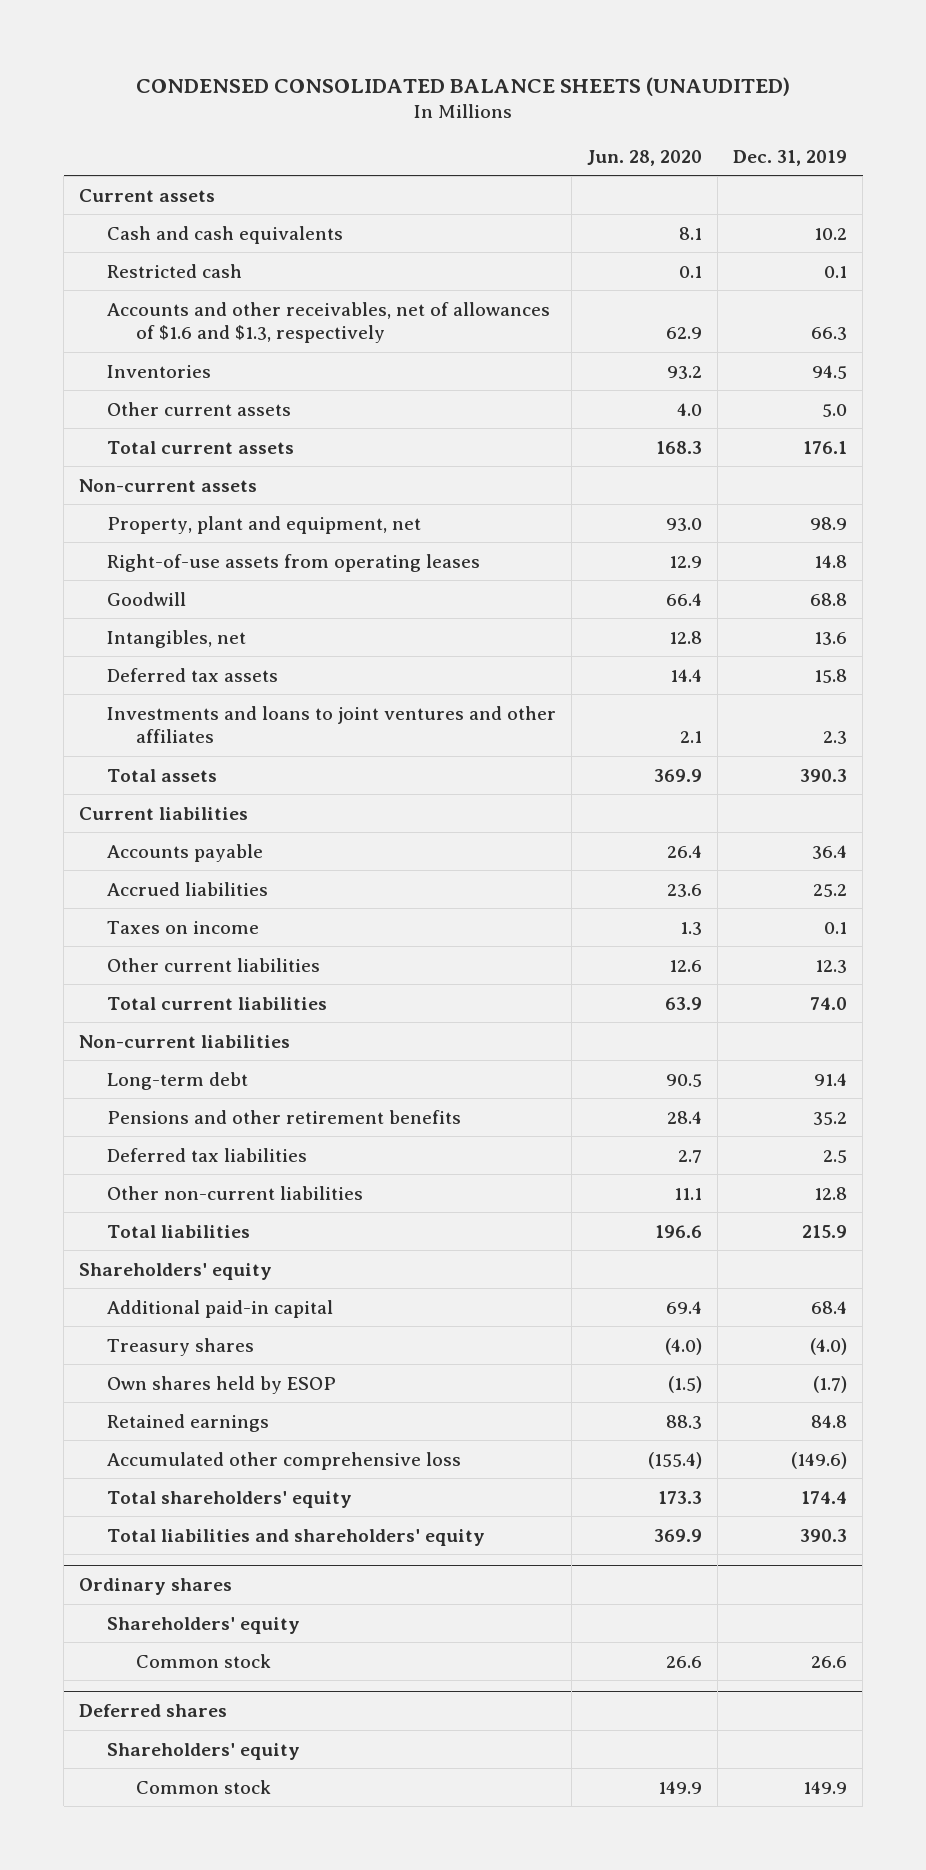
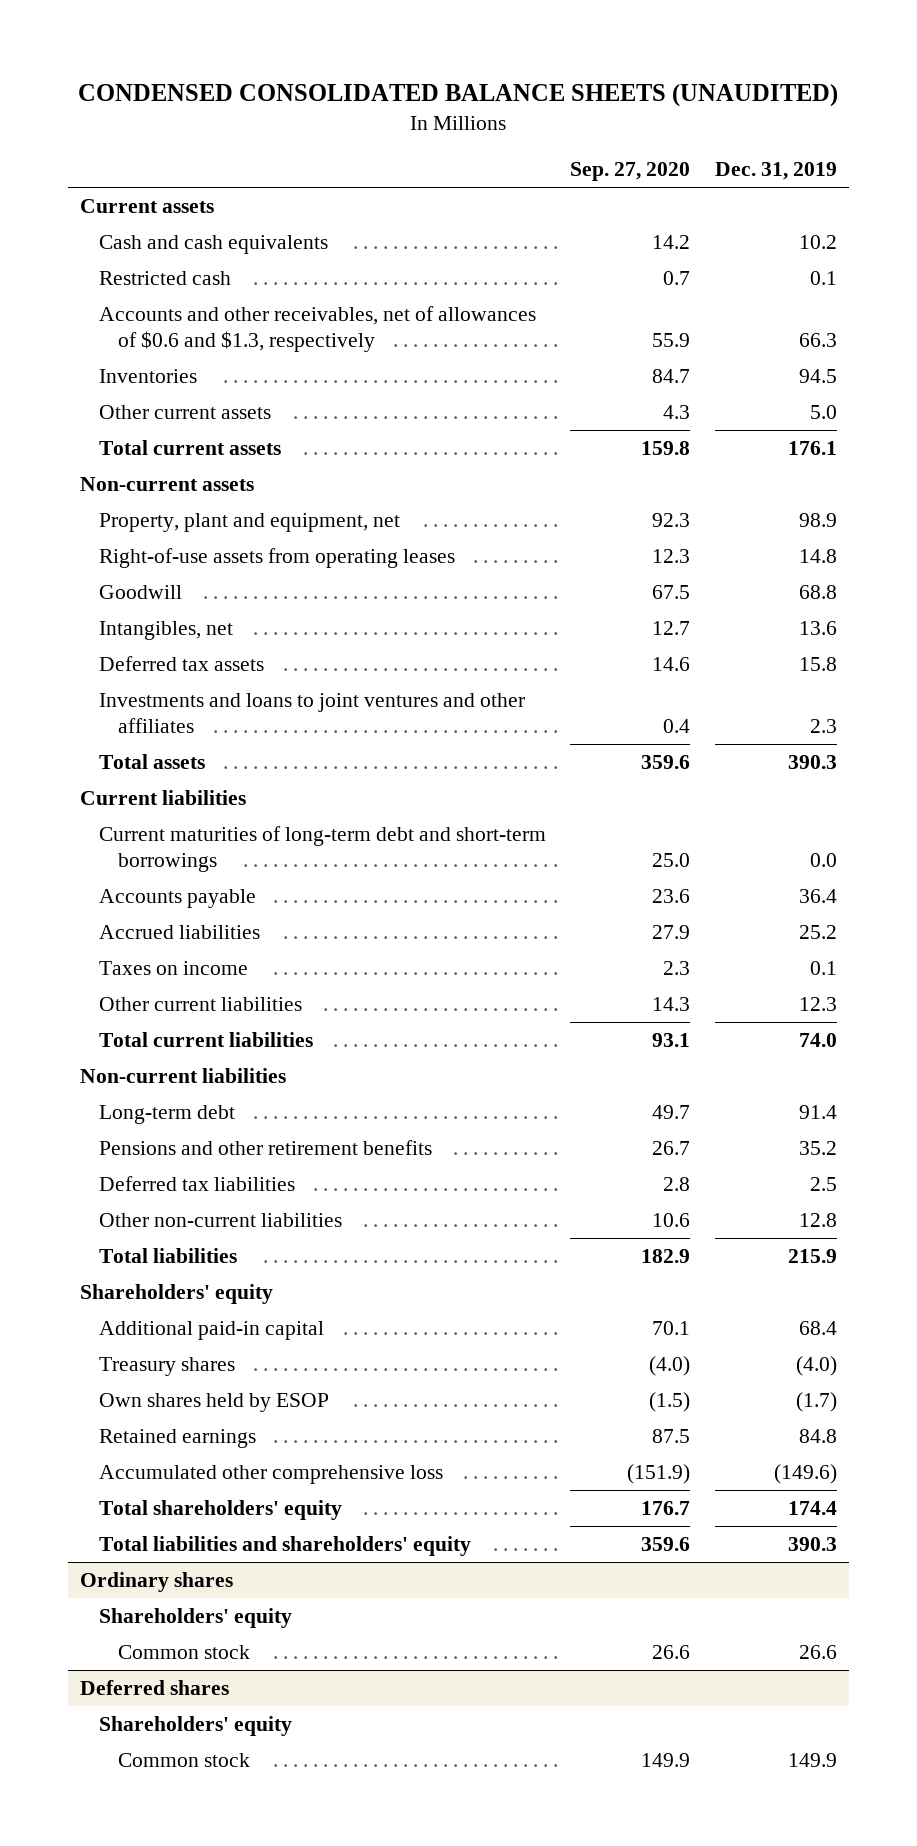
- | Jun. 28, 2020 | Dec. 31, 2019
+ | Sep. 27, 2020 | Dec. 31, 2019
- Accounts and other receivables, net of allowances of $1.6 and $1.3, respectively | 62.9 | 66.3
+ Accounts and other receivables, net of allowances of $0.6 and $1.3, respectively | 55.9 | 66.3
+ Current maturities of long-term debt and short-term borrowings | 25.0 | 0.0

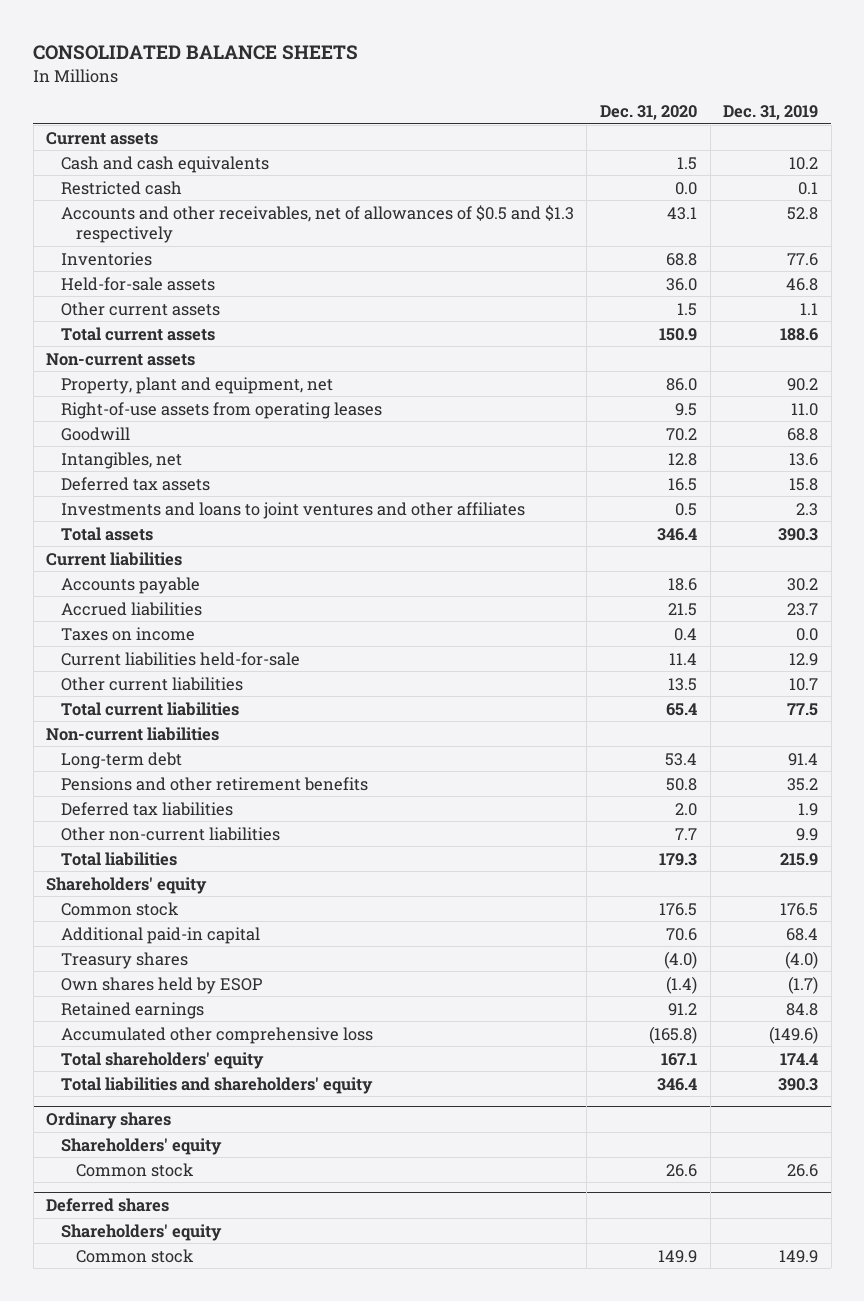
- CONDENSED CONSOLIDATED BALANCE SHEETS (UNAUDITED)
+ CONSOLIDATED BALANCE SHEETS
- | Sep. 27, 2020 | Dec. 31, 2019
+ | Dec. 31, 2020 | Dec. 31, 2019
- Accounts and other receivables, net of allowances of $0.6 and $1.3, respectively | 55.9 | 66.3
- Inventories | 84.7 | 94.5
- Other current assets | 4.3 | 5.0
- Total current assets | 159.8 | 176.1
+ Accounts and other receivables, net of allowances of $0.5 and $1.3 respectively | 43.1 | 52.8
+ Inventories | 68.8 | 77.6
+ Held-for-sale assets | 36.0 | 46.8
+ Other current assets | 1.5 | 1.1
+ Total current assets | 150.9 | 188.6
- Property, plant and equipment, net | 92.3 | 98.9
- Right-of-use assets from operating leases | 12.3 | 14.8
+ Property, plant and equipment, net | 86.0 | 90.2
+ Right-of-use assets from operating leases | 9.5 | 11.0
- Current maturities of long-term debt and short-term borrowings | 25.0 | 0.0
- Accounts payable | 23.6 | 36.4
- Accrued liabilities | 27.9 | 25.2
- Taxes on income | 2.3 | 0.1
- Other current liabilities | 14.3 | 12.3
- Total current liabilities | 93.1 | 74.0
+ Accounts payable | 18.6 | 30.2
+ Accrued liabilities | 21.5 | 23.7
+ Taxes on income | 0.4 | 0.0
+ Current liabilities held-for-sale | 11.4 | 12.9
+ Other current liabilities | 13.5 | 10.7
+ Total current liabilities | 65.4 | 77.5
- Deferred tax liabilities | 2.8 | 2.5
- Other non-current liabilities | 10.6 | 12.8
+ Deferred tax liabilities | 2.0 | 1.9
+ Other non-current liabilities | 7.7 | 9.9
+ Common stock | 176.5 | 176.5

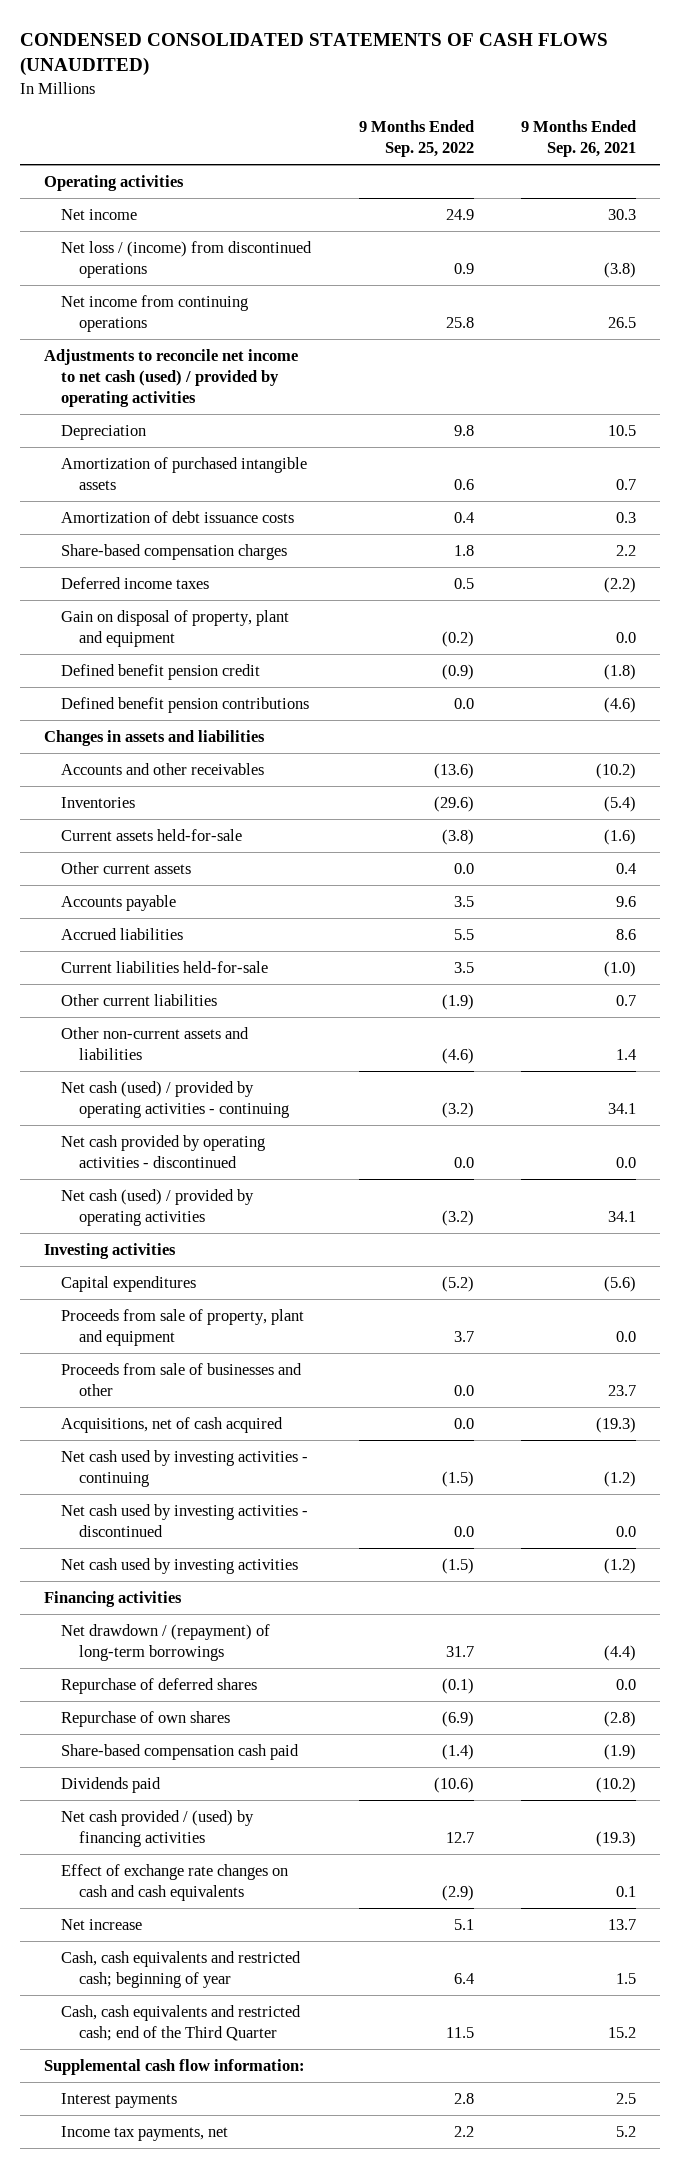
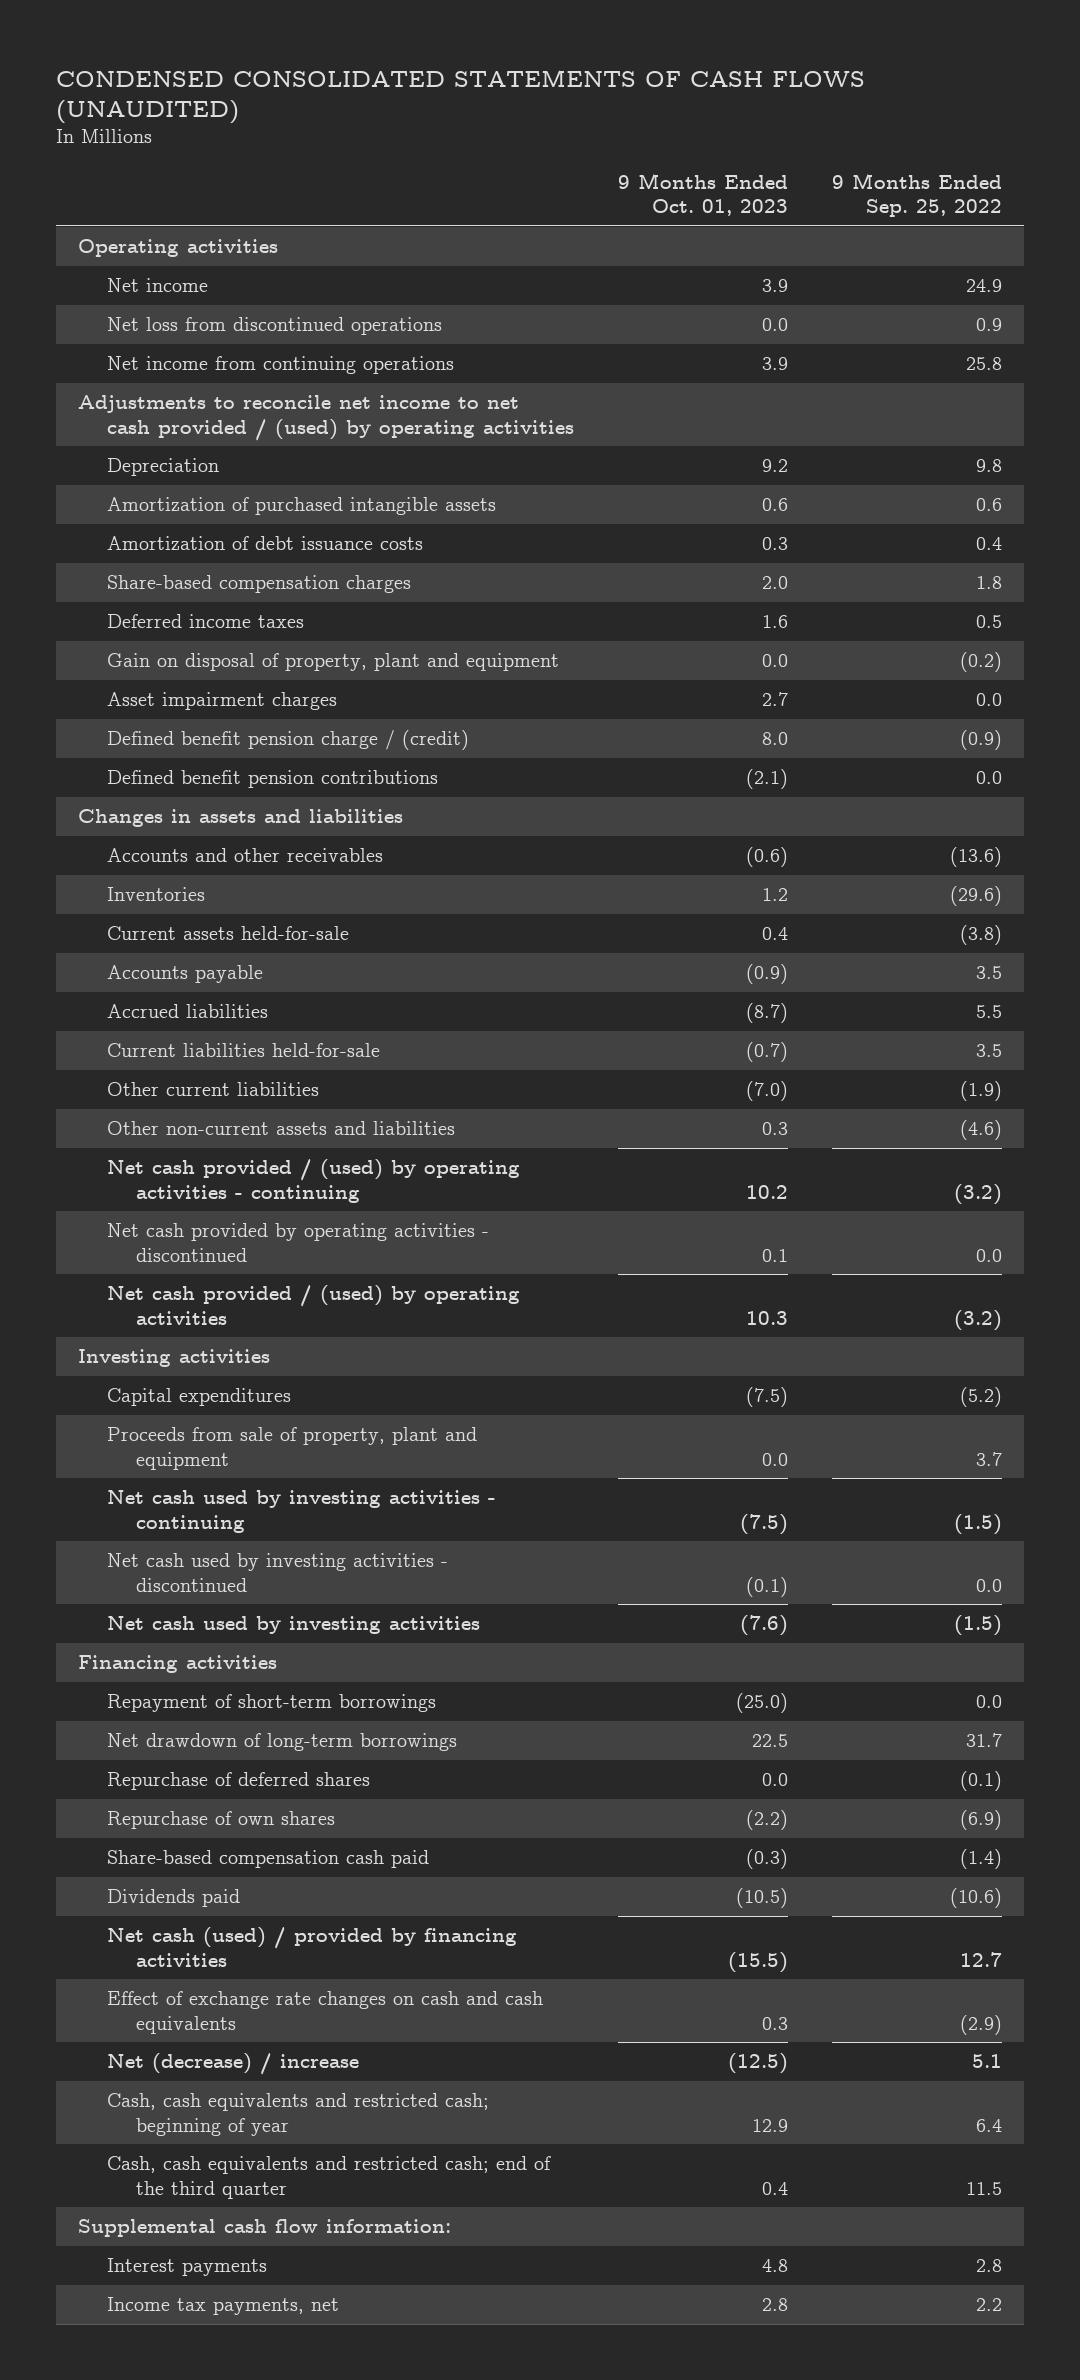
- | 9 Months Ended Sep. 25, 2022 | 9 Months Ended Sep. 26, 2021
+ | 9 Months Ended Oct. 01, 2023 | 9 Months Ended Sep. 25, 2022
- Net loss / (income) from discontinued operations | 0.9 | (3.8)
+ Net loss from discontinued operations | 0.0 | 0.9
- Adjustments to reconcile net income to net cash (used) / provided by operating activities
+ Adjustments to reconcile net income to net cash provided / (used) by operating activities
- Defined benefit pension credit | (0.9) | (1.8)
+ Asset impairment charges | 2.7 | 0.0
+ Defined benefit pension charge / (credit) | 8.0 | (0.9)
- Other current assets | 0.0 | 0.4
- Net cash (used) / provided by operating activities - continuing | (3.2) | 34.1
+ Net cash provided / (used) by operating activities - continuing | 10.2 | (3.2)
- Net cash (used) / provided by operating activities | (3.2) | 34.1
+ Net cash provided / (used) by operating activities | 10.3 | (3.2)
- Proceeds from sale of businesses and other | 0.0 | 23.7
- Acquisitions, net of cash acquired | 0.0 | (19.3)
- Net drawdown / (repayment) of long-term borrowings | 31.7 | (4.4)
+ Repayment of short-term borrowings | (25.0) | 0.0
+ Net drawdown of long-term borrowings | 22.5 | 31.7
- Net cash provided / (used) by financing activities | 12.7 | (19.3)
+ Net cash (used) / provided by financing activities | (15.5) | 12.7
- Net increase | 5.1 | 13.7
+ Net (decrease) / increase | (12.5) | 5.1
- Cash, cash equivalents and restricted cash; end of the Third Quarter | 11.5 | 15.2
+ Cash, cash equivalents and restricted cash; end of the third quarter | 0.4 | 11.5

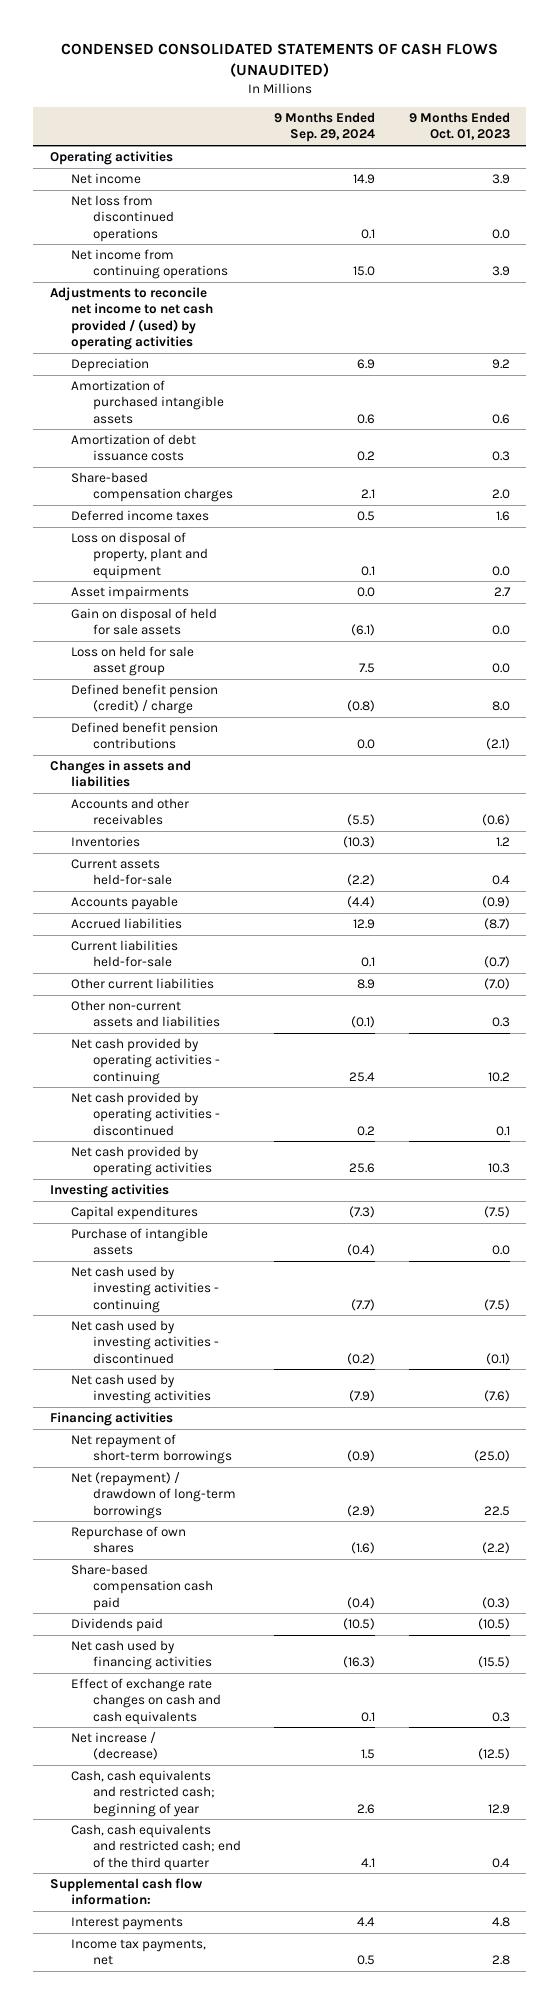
- | 9 Months Ended Oct. 01, 2023 | 9 Months Ended Sep. 25, 2022
+ | 9 Months Ended Sep. 29, 2024 | 9 Months Ended Oct. 01, 2023
- Gain on disposal of property, plant and equipment | 0.0 | (0.2)
- Asset impairment charges | 2.7 | 0.0
- Defined benefit pension charge / (credit) | 8.0 | (0.9)
+ Loss on disposal of property, plant and equipment | 0.1 | 0.0
+ Asset impairments | 0.0 | 2.7
+ Gain on disposal of held for sale assets | (6.1) | 0.0
+ Loss on held for sale asset group | 7.5 | 0.0
+ Defined benefit pension (credit) / charge | (0.8) | 8.0
- Net cash provided / (used) by operating activities - continuing | 10.2 | (3.2)
+ Net cash provided by operating activities - continuing | 25.4 | 10.2
- Net cash provided / (used) by operating activities | 10.3 | (3.2)
+ Net cash provided by operating activities | 25.6 | 10.3
- Proceeds from sale of property, plant and equipment | 0.0 | 3.7
+ Purchase of intangible assets | (0.4) | 0.0
- Repayment of short-term borrowings | (25.0) | 0.0
- Net drawdown of long-term borrowings | 22.5 | 31.7
- Repurchase of deferred shares | 0.0 | (0.1)
+ Net repayment of short-term borrowings | (0.9) | (25.0)
+ Net (repayment) / drawdown of long-term borrowings | (2.9) | 22.5
- Net cash (used) / provided by financing activities | (15.5) | 12.7
+ Net cash used by financing activities | (16.3) | (15.5)
- Net (decrease) / increase | (12.5) | 5.1
+ Net increase / (decrease) | 1.5 | (12.5)

